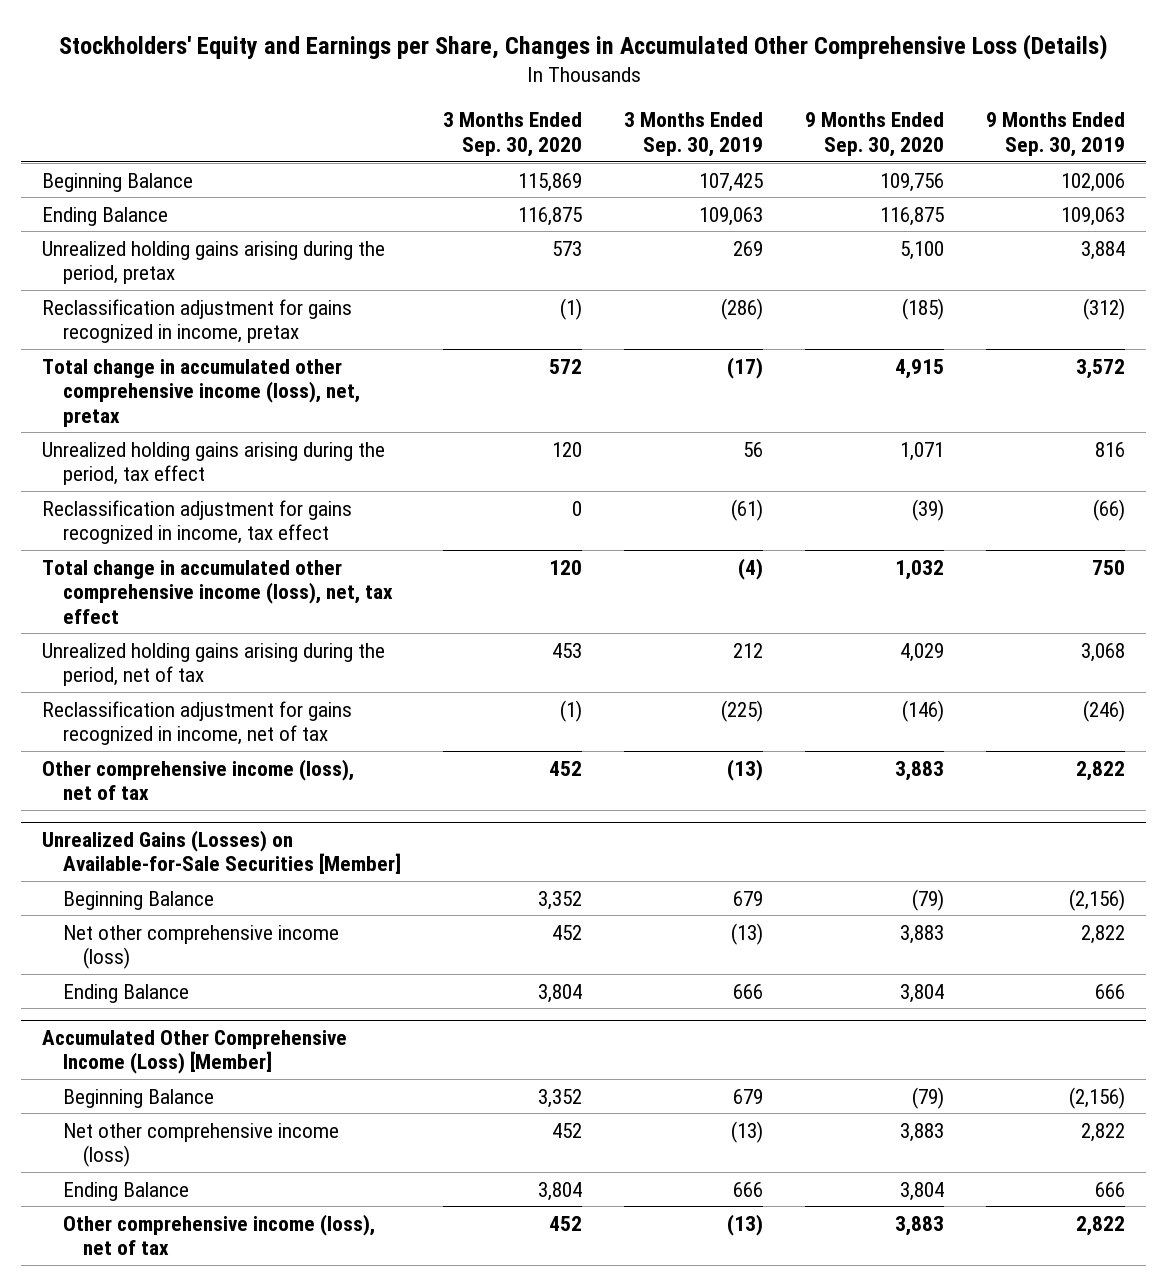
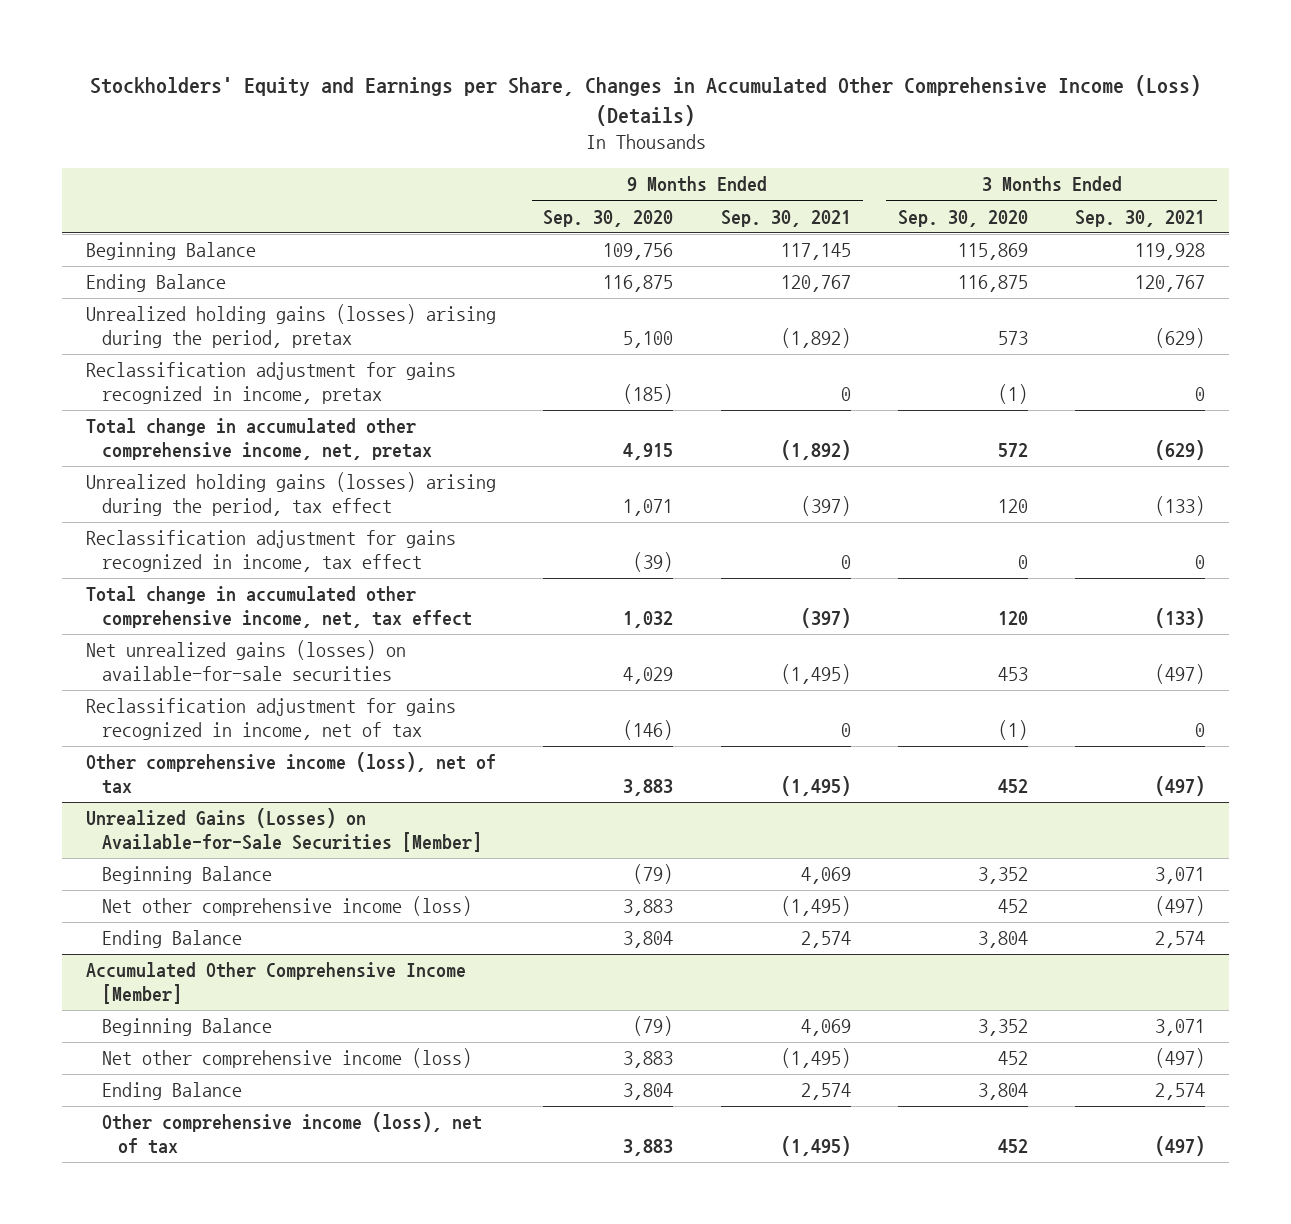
- Stockholders' Equity and Earnings per Share, Changes in Accumulated Other Comprehensive Loss (Details)
+ Stockholders' Equity and Earnings per Share, Changes in Accumulated Other Comprehensive Income (Loss) (Details)
- | 3 Months Ended Sep. 30, 2020 | 3 Months Ended Sep. 30, 2019 | 9 Months Ended Sep. 30, 2020 | 9 Months Ended Sep. 30, 2019
+ | 9 Months Ended Sep. 30, 2020 | 9 Months Ended Sep. 30, 2021 | 3 Months Ended Sep. 30, 2020 | 3 Months Ended Sep. 30, 2021
- Unrealized holding gains arising during the period, pretax | 573 | 269 | 5,100 | 3,884
+ Unrealized holding gains (losses) arising during the period, pretax | 5,100 | (1,892) | 573 | (629)
- Total change in accumulated other comprehensive income (loss), net, pretax | 572 | (17) | 4,915 | 3,572
- Unrealized holding gains arising during the period, tax effect | 120 | 56 | 1,071 | 816
+ Total change in accumulated other comprehensive income, net, pretax | 4,915 | (1,892) | 572 | (629)
+ Unrealized holding gains (losses) arising during the period, tax effect | 1,071 | (397) | 120 | (133)
- Total change in accumulated other comprehensive income (loss), net, tax effect | 120 | (4) | 1,032 | 750
- Unrealized holding gains arising during the period, net of tax | 453 | 212 | 4,029 | 3,068
+ Total change in accumulated other comprehensive income, net, tax effect | 1,032 | (397) | 120 | (133)
+ Net unrealized gains (losses) on available-for-sale securities | 4,029 | (1,495) | 453 | (497)
- Accumulated Other Comprehensive Income (Loss) [Member]
+ Accumulated Other Comprehensive Income [Member]

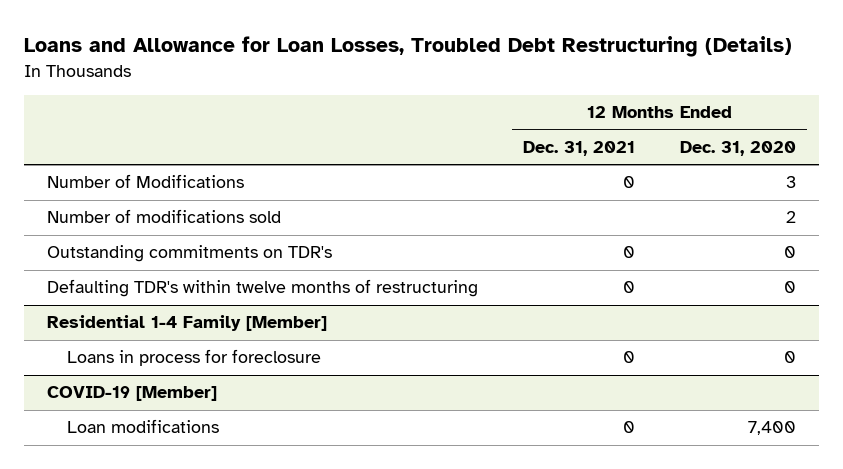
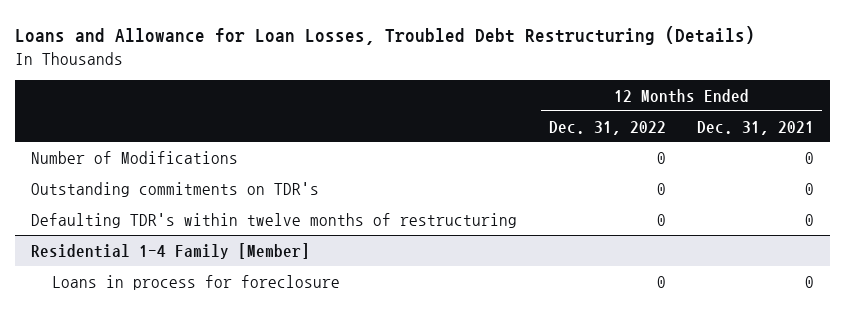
- | 12 Months Ended Dec. 31, 2021 | 12 Months Ended Dec. 31, 2020
+ | 12 Months Ended Dec. 31, 2022 | 12 Months Ended Dec. 31, 2021
- Number of modifications sold | | 2
- COVID-19 [Member]
- Loan modifications | 0 | 7,400

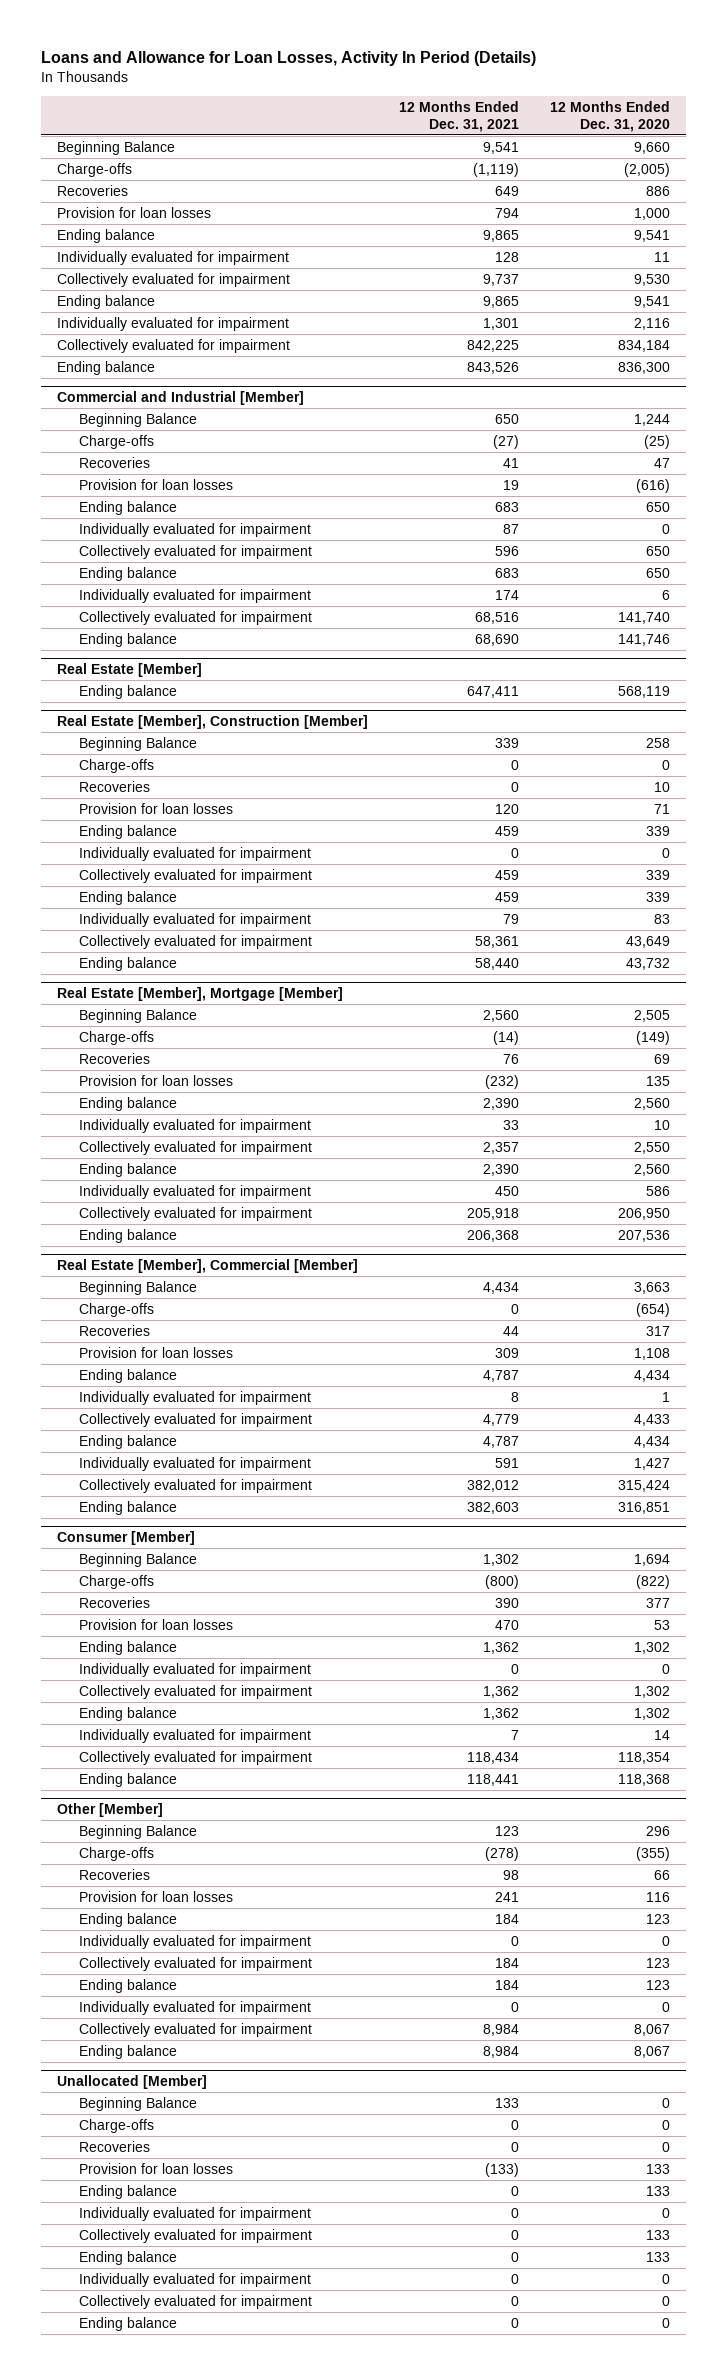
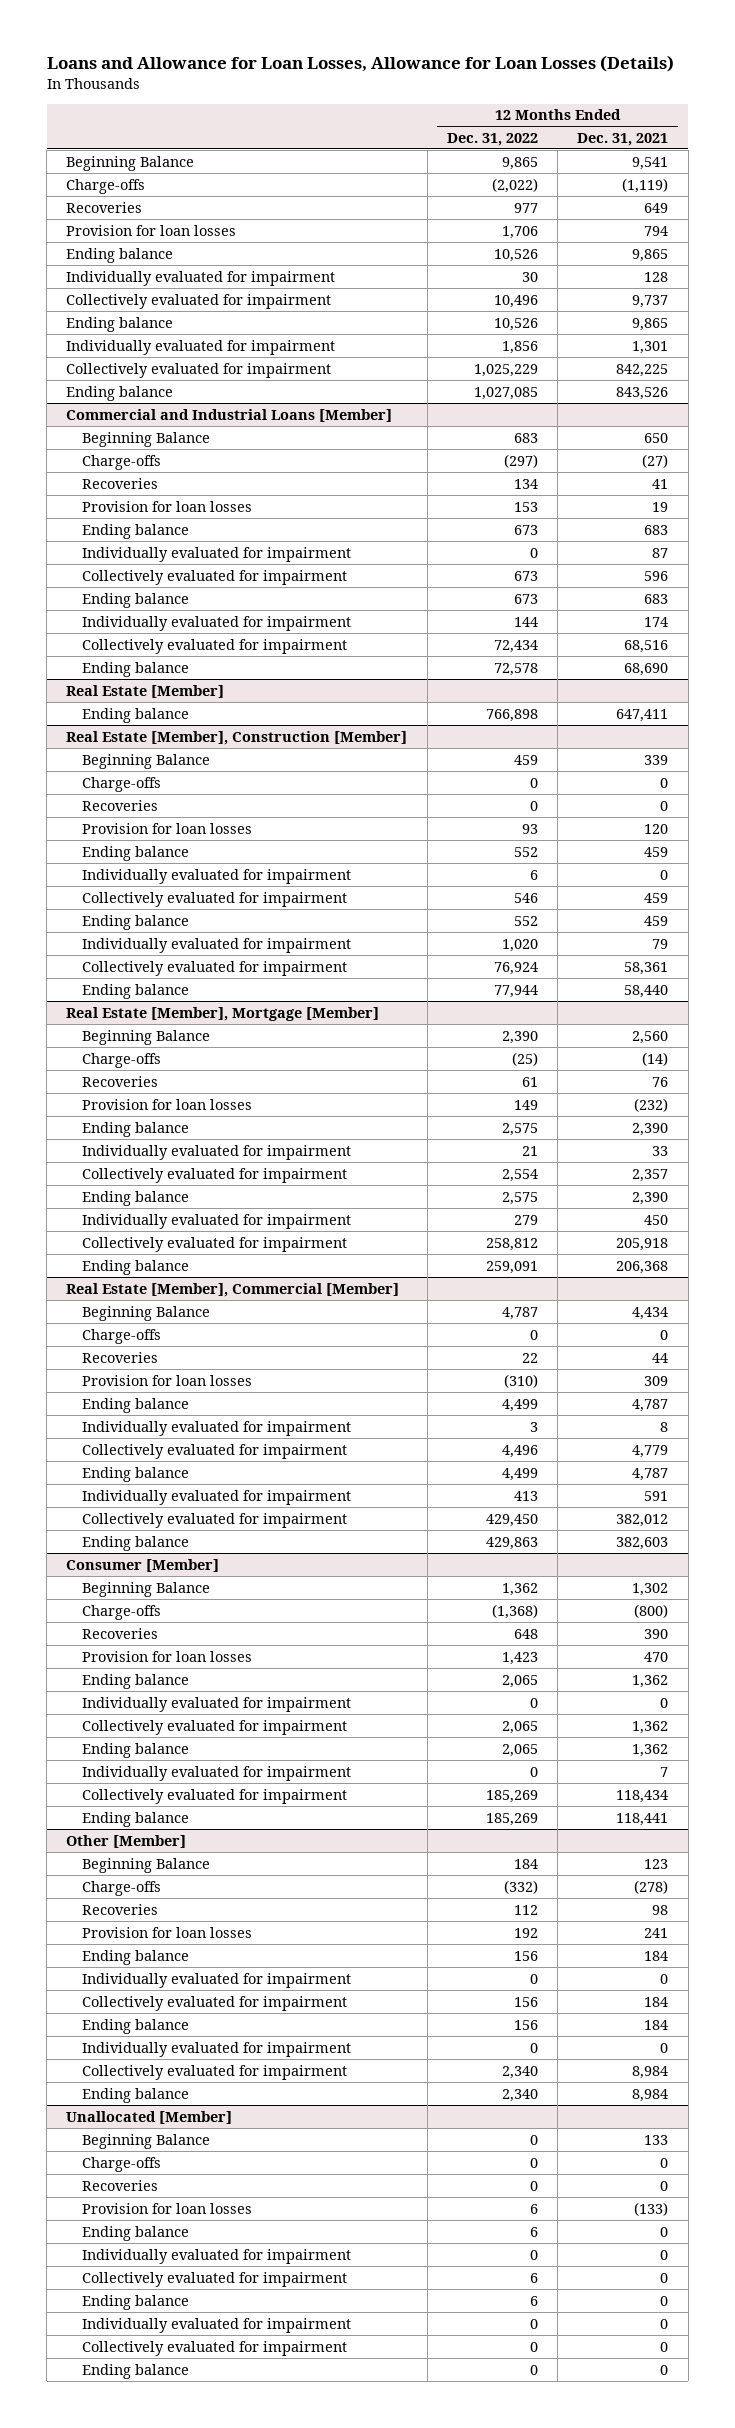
- Loans and Allowance for Loan Losses, Activity In Period (Details)
+ Loans and Allowance for Loan Losses, Allowance for Loan Losses (Details)
- | 12 Months Ended Dec. 31, 2021 | 12 Months Ended Dec. 31, 2020
+ | 12 Months Ended Dec. 31, 2022 | 12 Months Ended Dec. 31, 2021
- Commercial and Industrial [Member]
+ Commercial and Industrial Loans [Member]

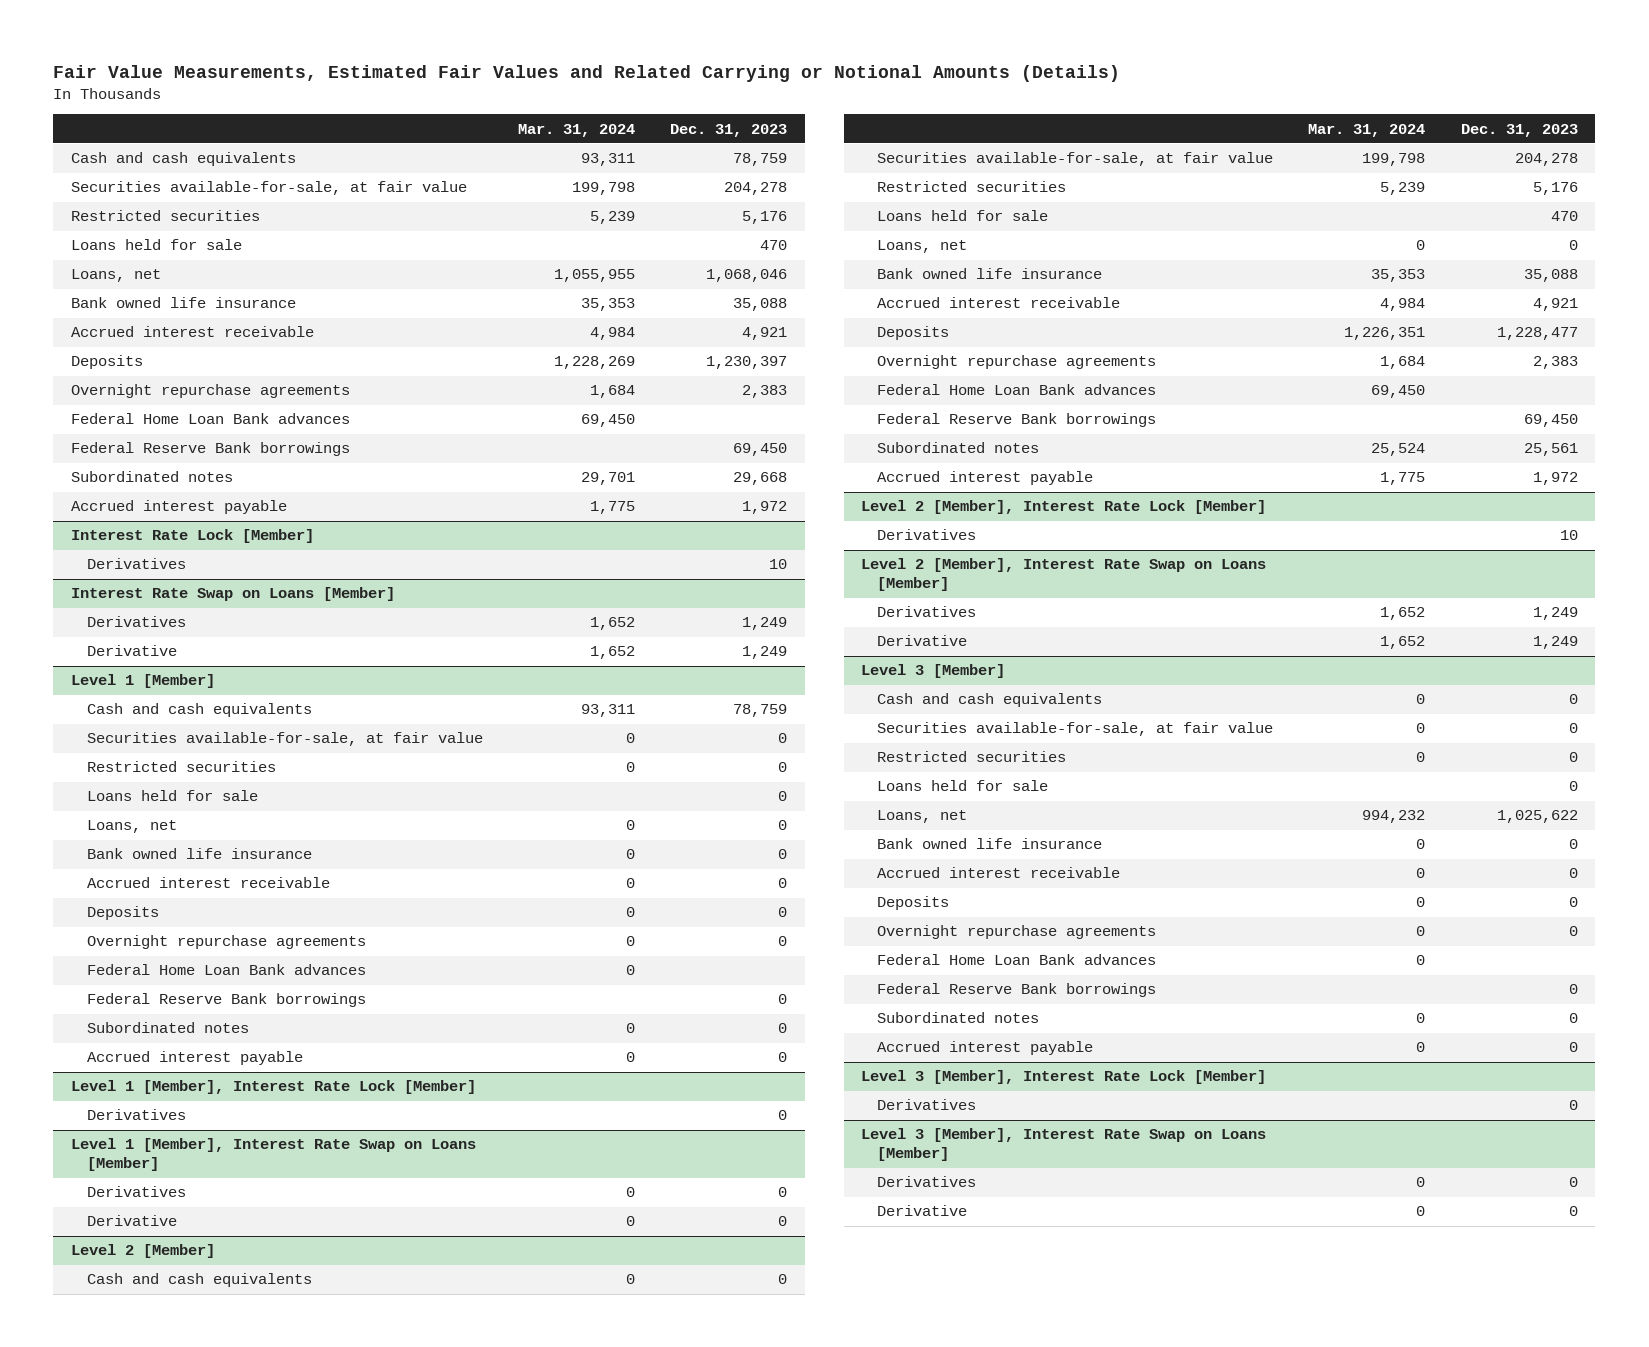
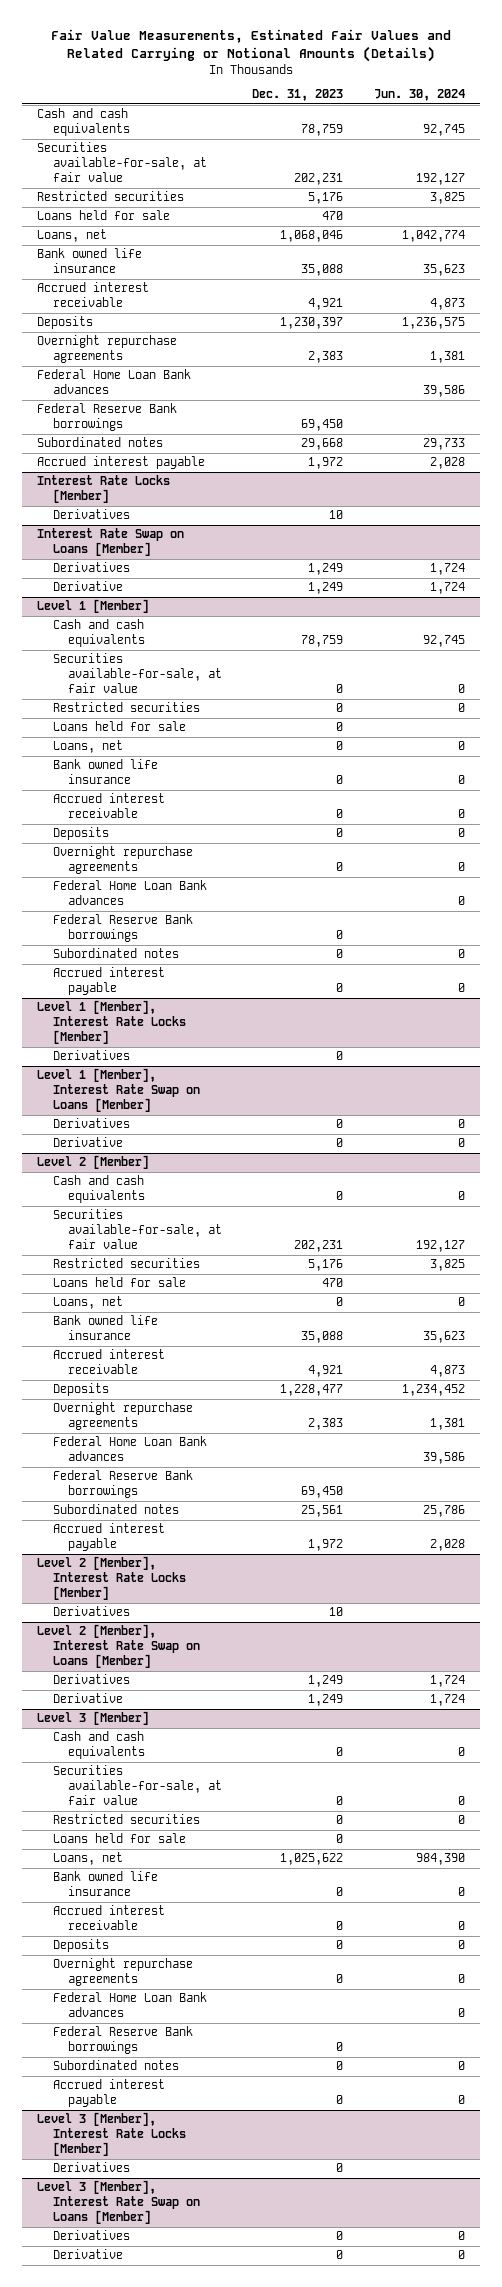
- | Mar. 31, 2024 | Dec. 31, 2023
+ | Dec. 31, 2023 | Jun. 30, 2024
- Securities available-for-sale, at fair value | 199,798 | 204,278
+ Securities available-for-sale, at fair value | 202,231 | 192,127
- Interest Rate Lock [Member]
+ Interest Rate Locks [Member]
- Level 1 [Member], Interest Rate Lock [Member]
+ Level 1 [Member], Interest Rate Locks [Member]
@ Level 2 [Member]
- Securities available-for-sale, at fair value | 199,798 | 204,278
+ Securities available-for-sale, at fair value | 202,231 | 192,127
- Level 2 [Member], Interest Rate Lock [Member]
+ Level 2 [Member], Interest Rate Locks [Member]
- Level 3 [Member], Interest Rate Lock [Member]
+ Level 3 [Member], Interest Rate Locks [Member]

